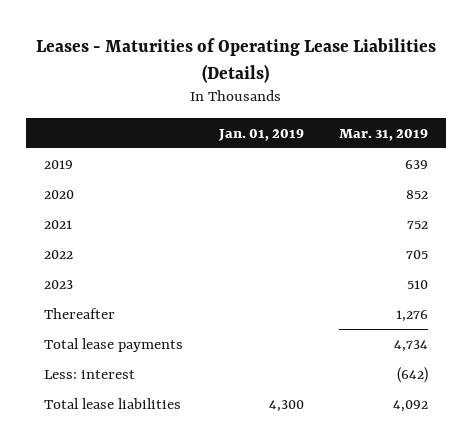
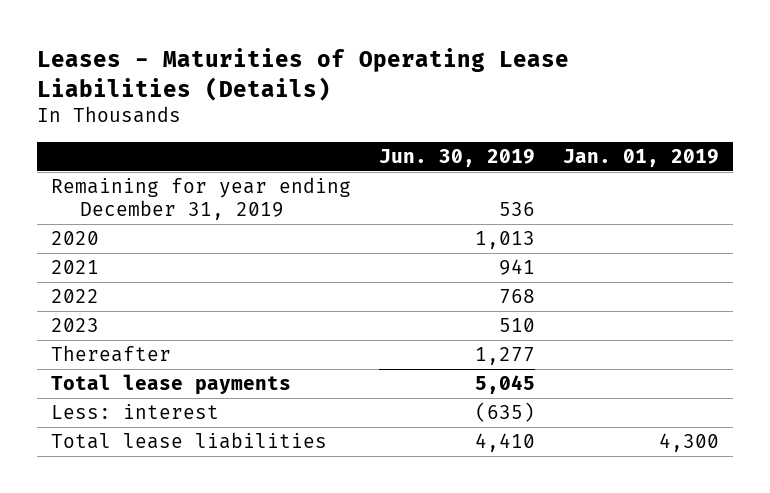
- | Jan. 01, 2019 | Mar. 31, 2019
+ | Jun. 30, 2019 | Jan. 01, 2019
- 2019 | | 639
+ Remaining for year ending December 31, 2019 | 536 |

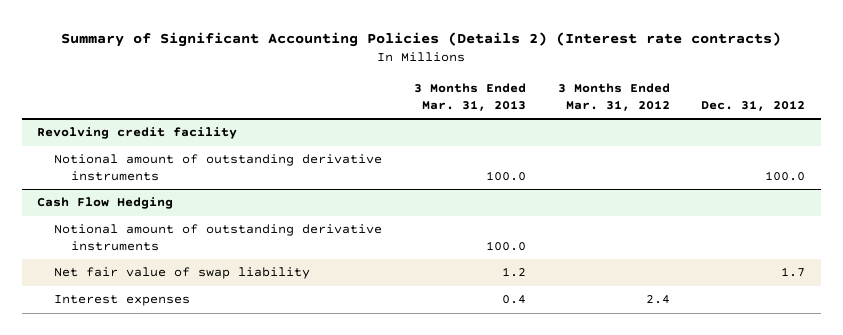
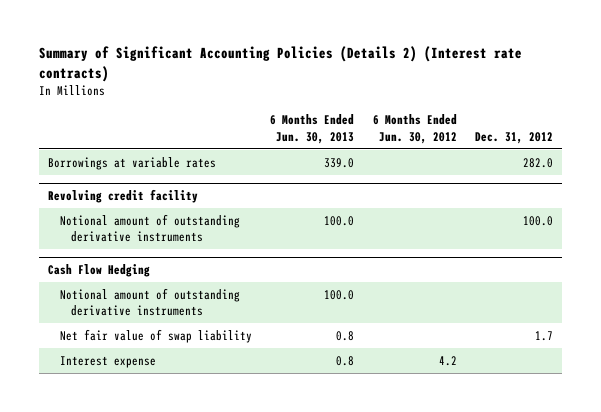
- | 3 Months Ended Mar. 31, 2013 | 3 Months Ended Mar. 31, 2012 | Dec. 31, 2012
+ | 6 Months Ended Jun. 30, 2013 | 6 Months Ended Jun. 30, 2012 | Dec. 31, 2012
+ Borrowings at variable rates | 339.0 | | 282.0
@ Cash Flow Hedging
- Interest expenses | 0.4 | 2.4 |
+ Interest expense | 0.8 | 4.2 |

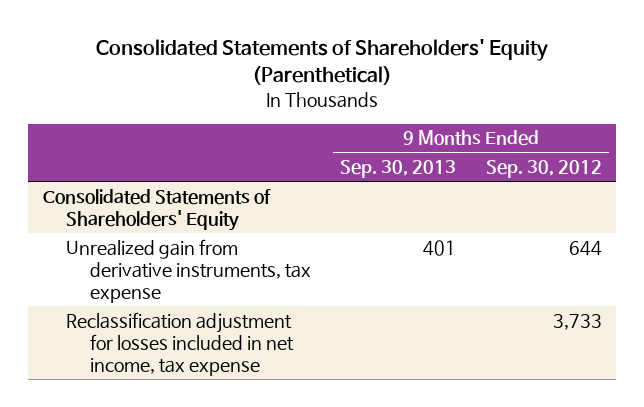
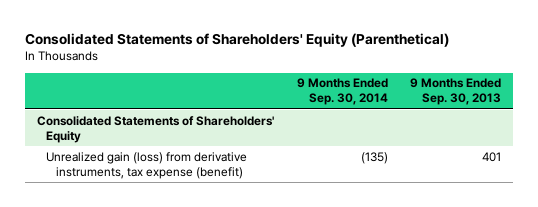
- | 9 Months Ended Sep. 30, 2013 | 9 Months Ended Sep. 30, 2012
+ | 9 Months Ended Sep. 30, 2014 | 9 Months Ended Sep. 30, 2013
- Unrealized gain from derivative instruments, tax expense | 401 | 644
- Reclassification adjustment for losses included in net income, tax expense | | 3,733
+ Unrealized gain (loss) from derivative instruments, tax expense (benefit) | (135) | 401

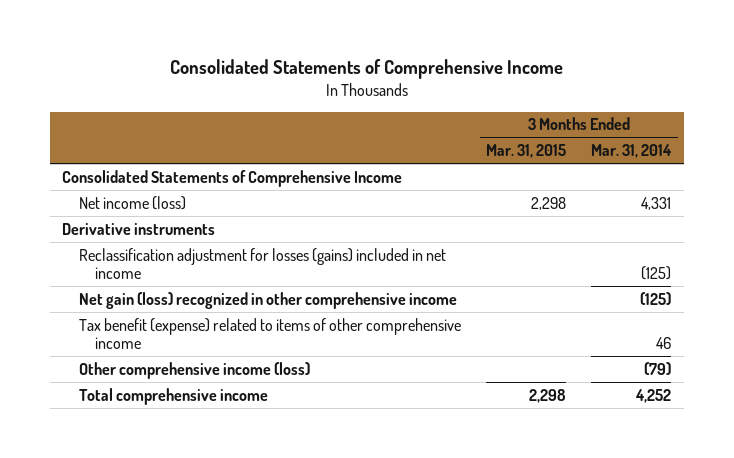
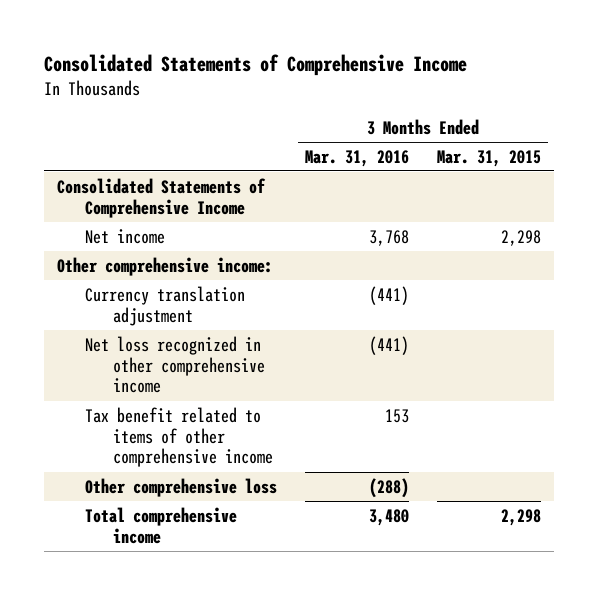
- | 3 Months Ended Mar. 31, 2015 | 3 Months Ended Mar. 31, 2014
+ | 3 Months Ended Mar. 31, 2016 | 3 Months Ended Mar. 31, 2015
- Net income (loss) | 2,298 | 4,331
- Derivative instruments
- Reclassification adjustment for losses (gains) included in net income | | (125)
- Net gain (loss) recognized in other comprehensive income | | (125)
- Tax benefit (expense) related to items of other comprehensive income | | 46
- Other comprehensive income (loss) | | (79)
+ Net income | 3,768 | 2,298
+ Other comprehensive income:
+ Currency translation adjustment | (441) |
+ Net loss recognized in other comprehensive income | (441) |
+ Tax benefit related to items of other comprehensive income | 153 |
+ Other comprehensive loss | (288) |

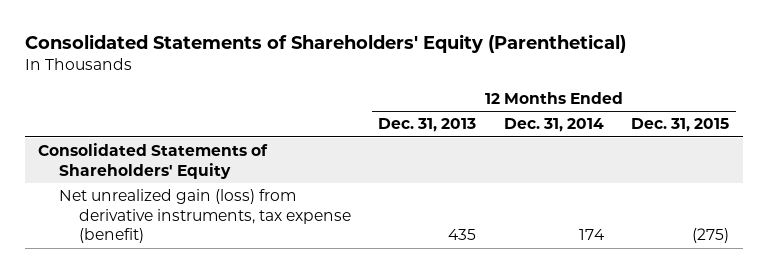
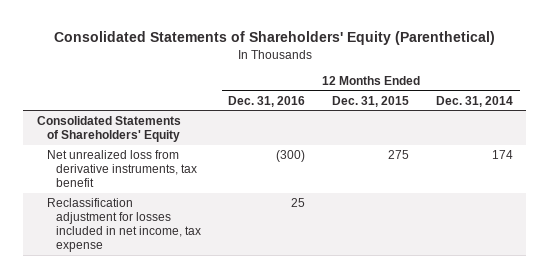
- | 12 Months Ended Dec. 31, 2013 | 12 Months Ended Dec. 31, 2014 | 12 Months Ended Dec. 31, 2015
+ | 12 Months Ended Dec. 31, 2016 | 12 Months Ended Dec. 31, 2015 | 12 Months Ended Dec. 31, 2014
- Net unrealized gain (loss) from derivative instruments, tax expense (benefit) | 435 | 174 | (275)
+ Net unrealized loss from derivative instruments, tax benefit | (300) | 275 | 174
+ Reclassification adjustment for losses included in net income, tax expense | 25 | |

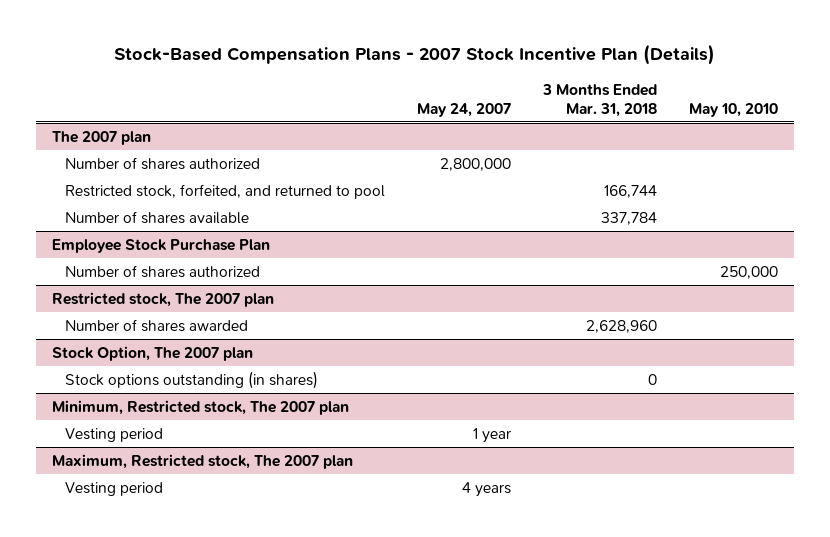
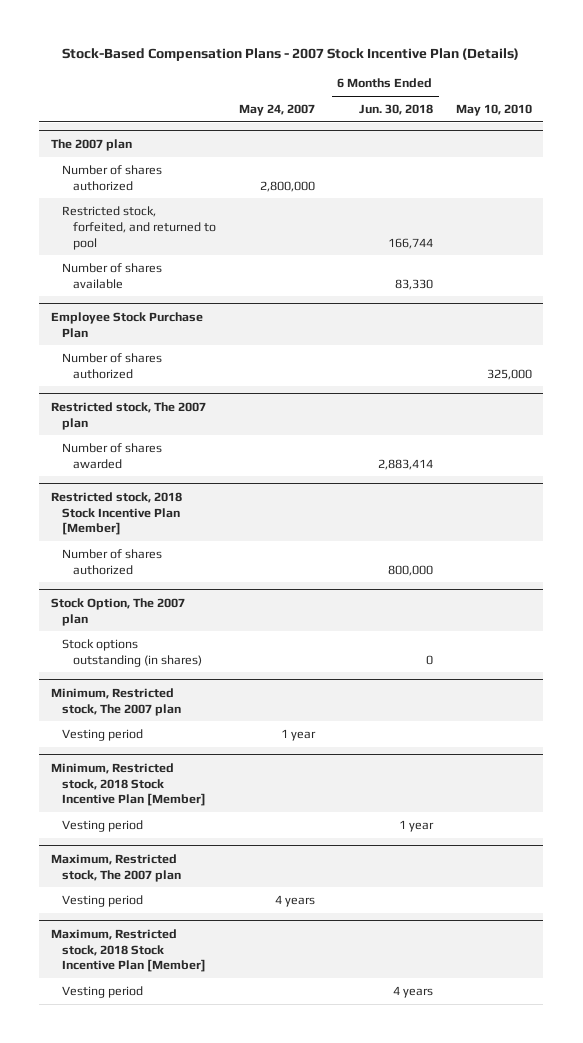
- | May 24, 2007 | 3 Months Ended Mar. 31, 2018 | May 10, 2010
+ | May 24, 2007 | 6 Months Ended Jun. 30, 2018 | May 10, 2010
@ Employee Stock Purchase Plan
- Number of shares authorized | | | 250,000
+ Number of shares authorized | | | 325,000
+ Restricted stock, 2018 Stock Incentive Plan [Member]
+ Number of shares authorized | | 800,000 |
+ Minimum, Restricted stock, 2018 Stock Incentive Plan [Member]
+ Vesting period | | 1 year |
+ Maximum, Restricted stock, 2018 Stock Incentive Plan [Member]
+ Vesting period | | 4 years |

